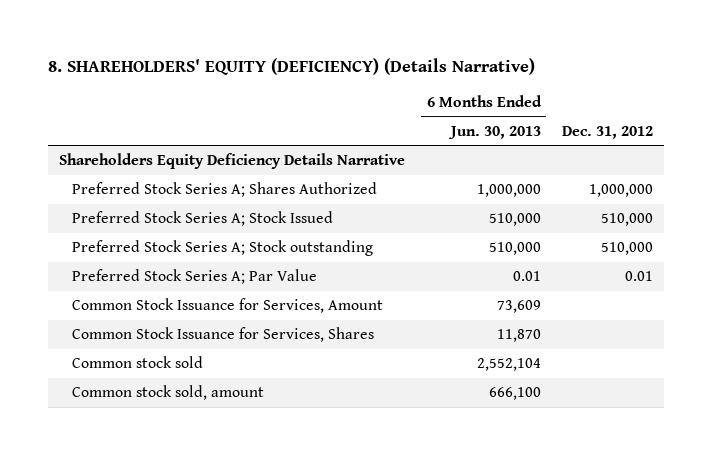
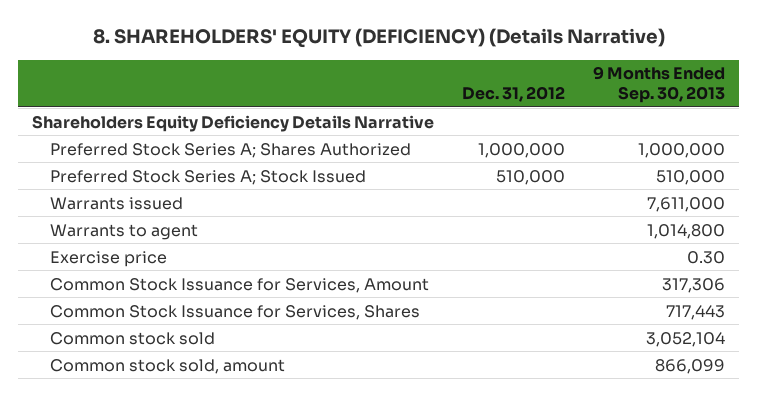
- | 6 Months Ended Jun. 30, 2013 | Dec. 31, 2012
+ | Dec. 31, 2012 | 9 Months Ended Sep. 30, 2013
- Preferred Stock Series A; Stock outstanding | 510,000 | 510,000
- Preferred Stock Series A; Par Value | 0.01 | 0.01
+ Warrants issued | | 7,611,000
+ Warrants to agent | | 1,014,800
+ Exercise price | | 0.30

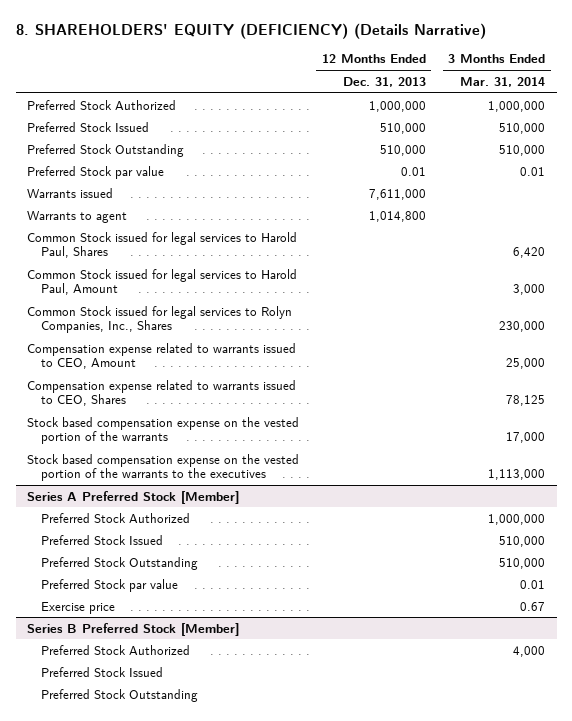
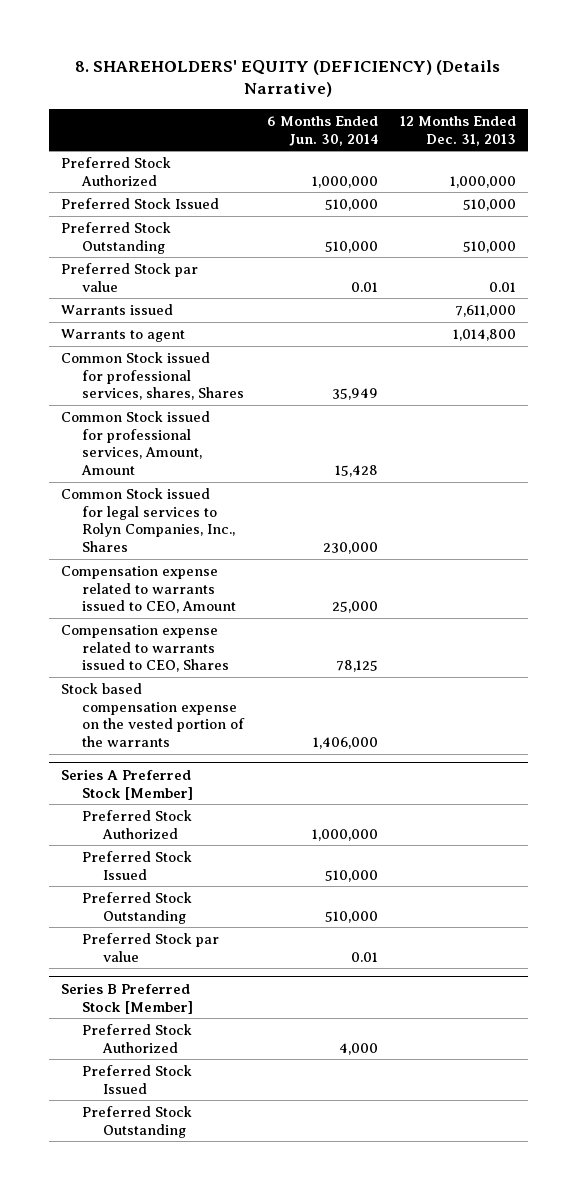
- | 12 Months Ended Dec. 31, 2013 | 3 Months Ended Mar. 31, 2014
+ | 6 Months Ended Jun. 30, 2014 | 12 Months Ended Dec. 31, 2013
- Common Stock issued for legal services to Harold Paul, Shares | | 6,420
- Common Stock issued for legal services to Harold Paul, Amount | | 3,000
+ Common Stock issued for professional services, shares, Shares | 35,949 |
+ Common Stock issued for professional services, Amount, Amount | 15,428 |
- Stock based compensation expense on the vested portion of the warrants to the executives | | 1,113,000
@ Series A Preferred Stock [Member]
- Exercise price | | 0.67

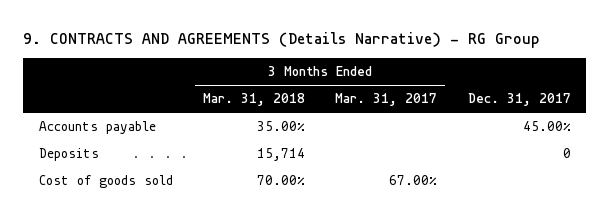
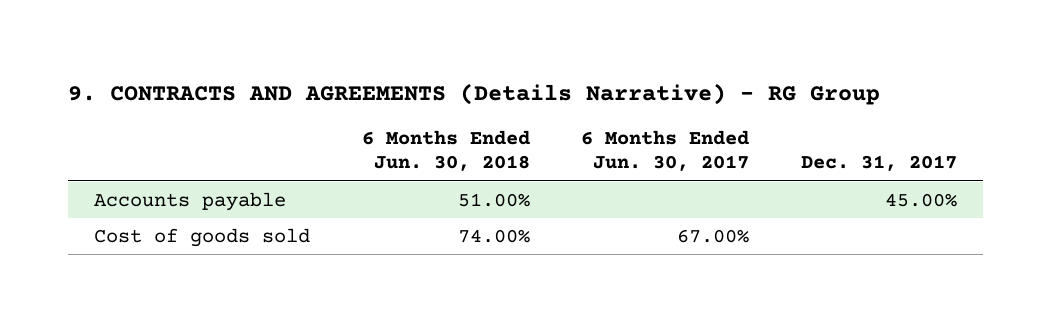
- | 3 Months Ended Mar. 31, 2018 | 3 Months Ended Mar. 31, 2017 | Dec. 31, 2017
+ | 6 Months Ended Jun. 30, 2018 | 6 Months Ended Jun. 30, 2017 | Dec. 31, 2017
- Deposits | 15,714 | | 0

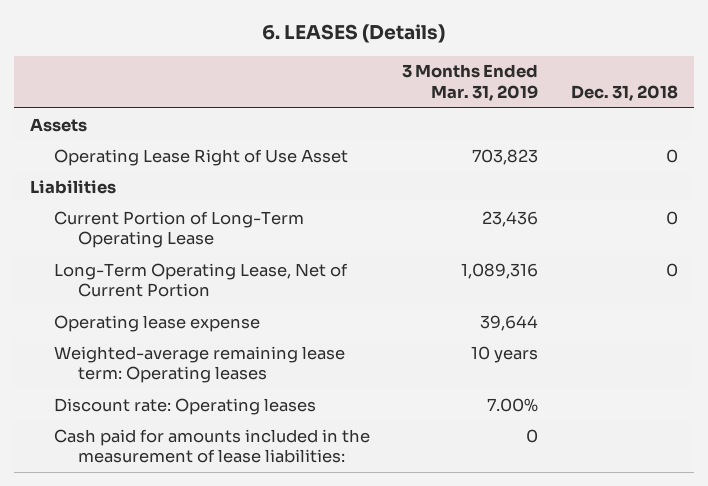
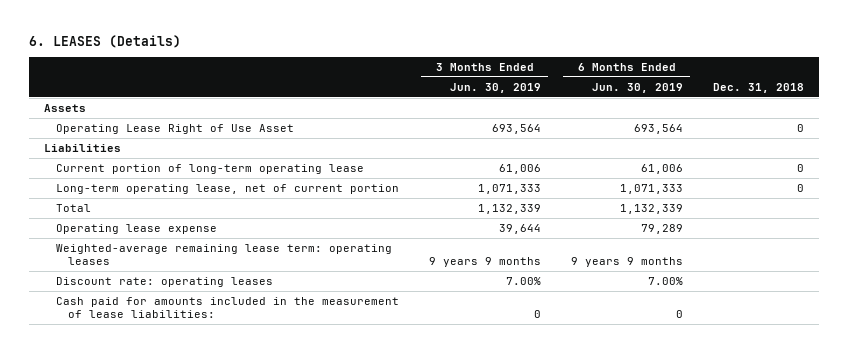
- | 3 Months Ended Mar. 31, 2019 | Dec. 31, 2018
+ | 3 Months Ended Jun. 30, 2019 | 6 Months Ended Jun. 30, 2019 | Dec. 31, 2018
- Current Portion of Long-Term Operating Lease | 23,436 | 0
- Long-Term Operating Lease, Net of Current Portion | 1,089,316 | 0
+ Current portion of long-term operating lease | 61,006 | 61,006 | 0
+ Long-term operating lease, net of current portion | 1,071,333 | 1,071,333 | 0
+ Total | 1,132,339 | 1,132,339 |
- Weighted-average remaining lease term: Operating leases | 10 years |
- Discount rate: Operating leases | 7.00% |
+ Weighted-average remaining lease term: operating leases | 9 years 9 months | 9 years 9 months |
+ Discount rate: operating leases | 7.00% | 7.00% |

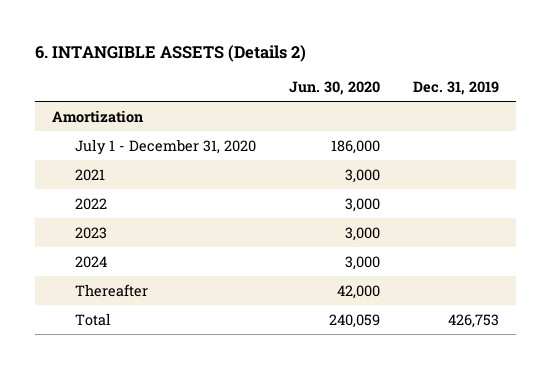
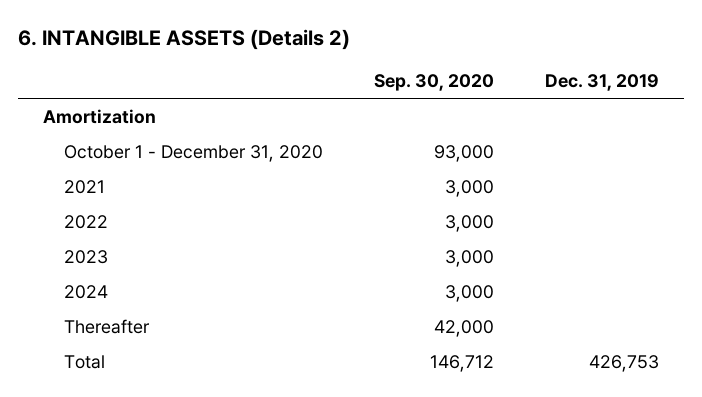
- | Jun. 30, 2020 | Dec. 31, 2019
+ | Sep. 30, 2020 | Dec. 31, 2019
- July 1 - December 31, 2020 | 186,000 |
+ October 1 - December 31, 2020 | 93,000 |

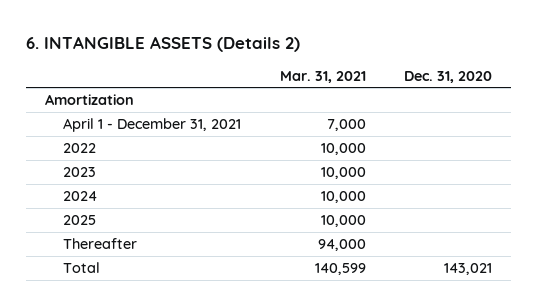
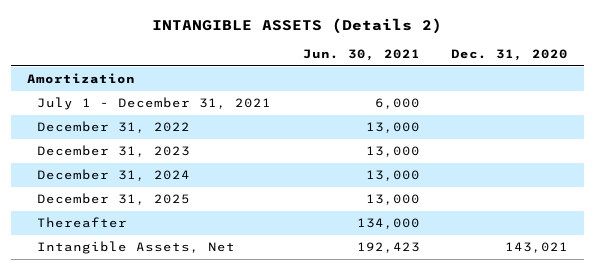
- 6. INTANGIBLE ASSETS (Details 2)
+ INTANGIBLE ASSETS (Details 2)
- | Mar. 31, 2021 | Dec. 31, 2020
+ | Jun. 30, 2021 | Dec. 31, 2020
- April 1 - December 31, 2021 | 7,000 |
- 2022 | 10,000 |
- 2023 | 10,000 |
- 2024 | 10,000 |
- 2025 | 10,000 |
+ July 1 - December 31, 2021 | 6,000 |
+ December 31, 2022 | 13,000 |
+ December 31, 2023 | 13,000 |
+ December 31, 2024 | 13,000 |
+ December 31, 2025 | 13,000 |
- Total | 140,599 | 143,021
+ Intangible Assets, Net | 192,423 | 143,021

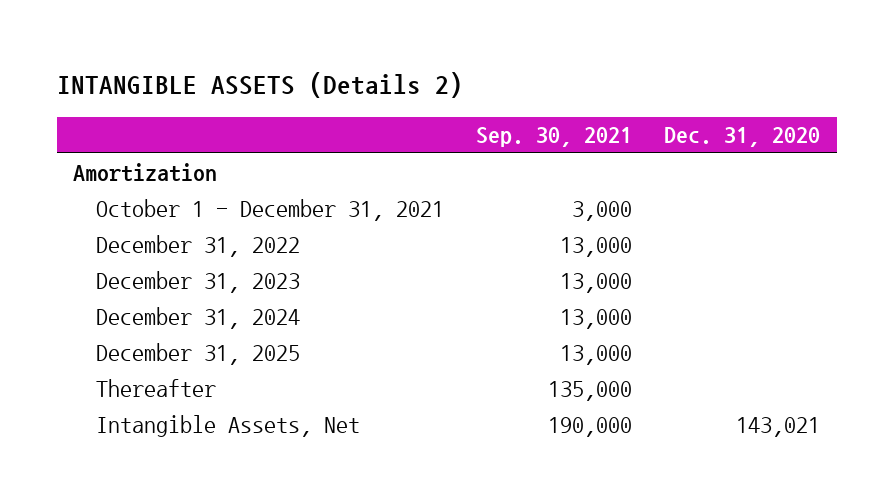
- | Jun. 30, 2021 | Dec. 31, 2020
+ | Sep. 30, 2021 | Dec. 31, 2020
- July 1 - December 31, 2021 | 6,000 |
+ October 1 - December 31, 2021 | 3,000 |

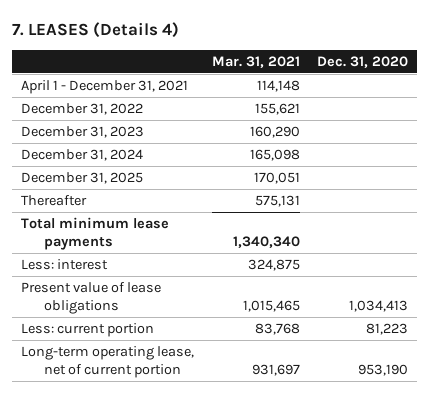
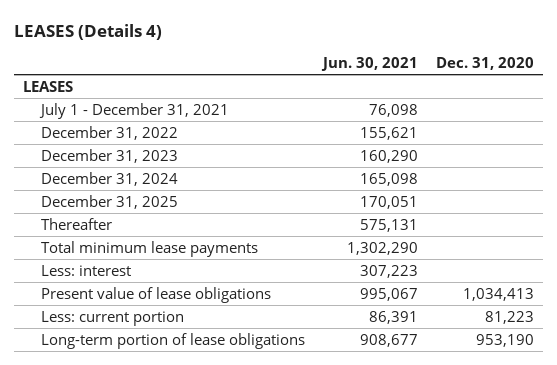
- 7. LEASES (Details 4)
+ LEASES (Details 4)
- | Mar. 31, 2021 | Dec. 31, 2020
+ | Jun. 30, 2021 | Dec. 31, 2020
- April 1 - December 31, 2021 | 114,148 |
+ LEASES
+ July 1 - December 31, 2021 | 76,098 |
- Long-term operating lease, net of current portion | 931,697 | 953,190
+ Long-term portion of lease obligations | 908,677 | 953,190

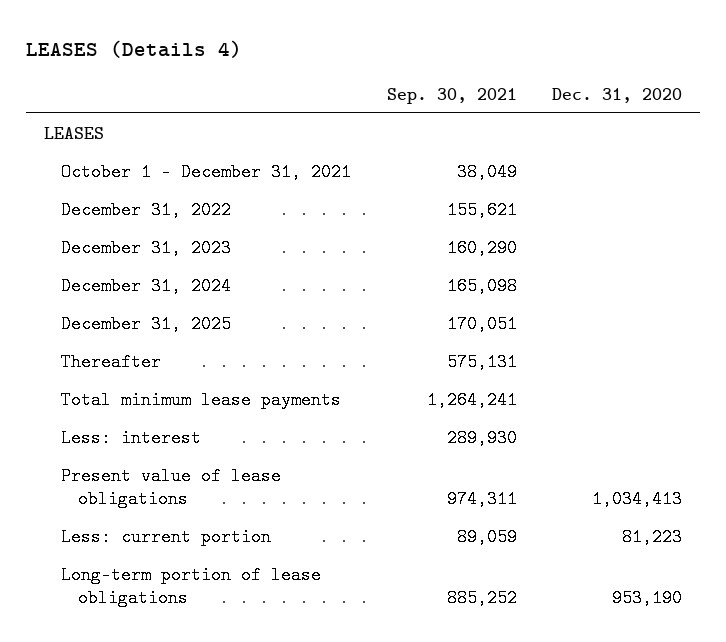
- | Jun. 30, 2021 | Dec. 31, 2020
+ | Sep. 30, 2021 | Dec. 31, 2020
- July 1 - December 31, 2021 | 76,098 |
+ October 1 - December 31, 2021 | 38,049 |

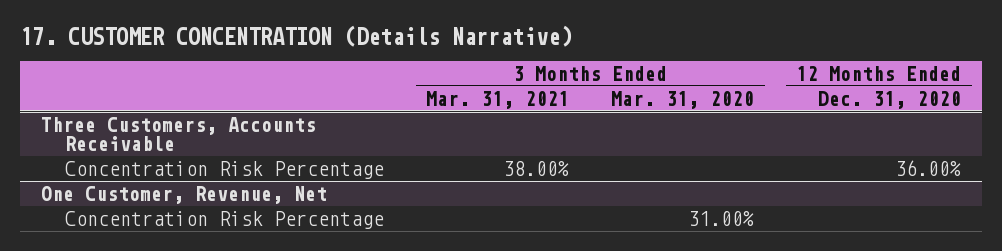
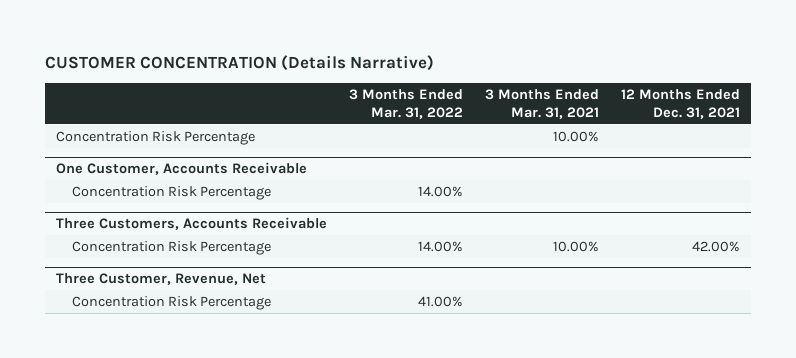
- 17. CUSTOMER CONCENTRATION (Details Narrative)
+ CUSTOMER CONCENTRATION (Details Narrative)
- | 3 Months Ended Mar. 31, 2021 | 3 Months Ended Mar. 31, 2020 | 12 Months Ended Dec. 31, 2020
+ | 3 Months Ended Mar. 31, 2022 | 3 Months Ended Mar. 31, 2021 | 12 Months Ended Dec. 31, 2021
+ Concentration Risk Percentage | | 10.00% |
+ One Customer, Accounts Receivable
+ Concentration Risk Percentage | 14.00% | |
@ Three Customers, Accounts Receivable
- Concentration Risk Percentage | 38.00% | | 36.00%
- One Customer, Revenue, Net
@ Three Customers, Accounts Receivable
+ Concentration Risk Percentage | 14.00% | 10.00% | 42.00%
+ Three Customer, Revenue, Net

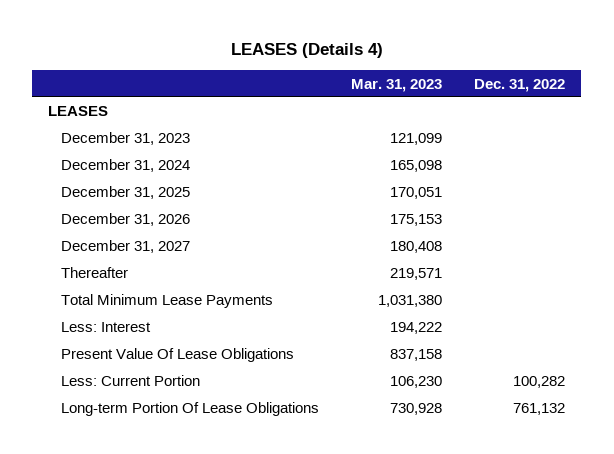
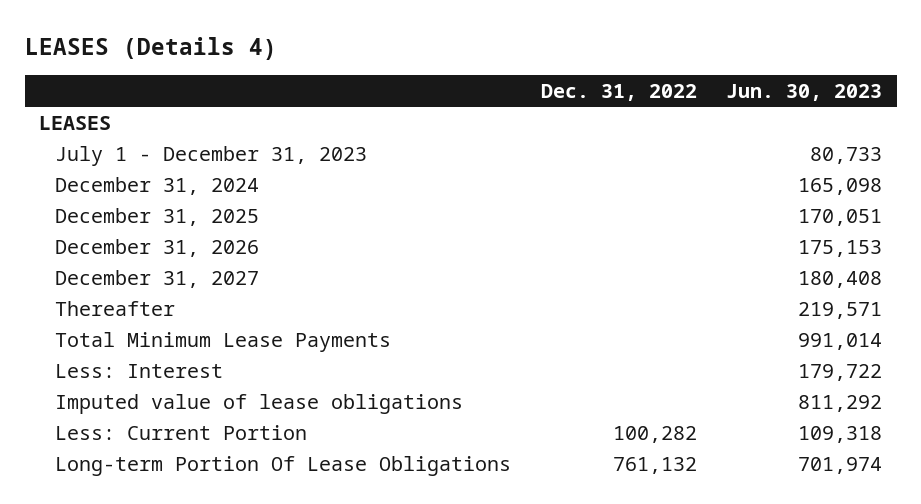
- | Mar. 31, 2023 | Dec. 31, 2022
+ | Dec. 31, 2022 | Jun. 30, 2023
- December 31, 2023 | 121,099 |
+ July 1 - December 31, 2023 | | 80,733
- Present Value Of Lease Obligations | 837,158 |
+ Imputed value of lease obligations | | 811,292

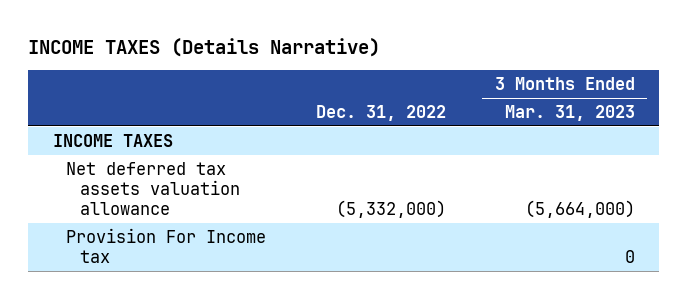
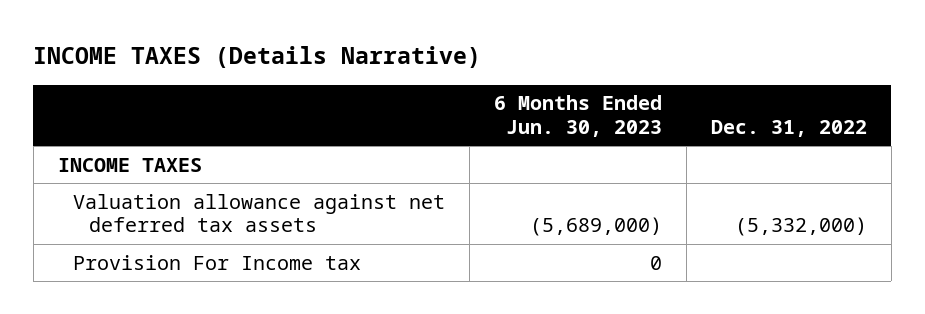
- | Dec. 31, 2022 | 3 Months Ended Mar. 31, 2023
+ | 6 Months Ended Jun. 30, 2023 | Dec. 31, 2022
- Net deferred tax assets valuation allowance | (5,332,000) | (5,664,000)
+ Valuation allowance against net deferred tax assets | (5,689,000) | (5,332,000)

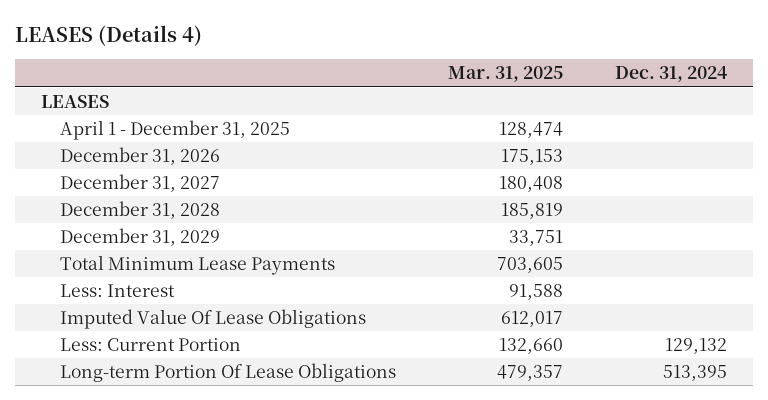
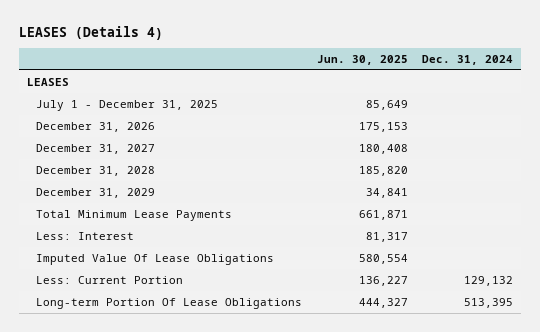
- | Mar. 31, 2025 | Dec. 31, 2024
+ | Jun. 30, 2025 | Dec. 31, 2024
- April 1 - December 31, 2025 | 128,474 |
+ July 1 - December 31, 2025 | 85,649 |

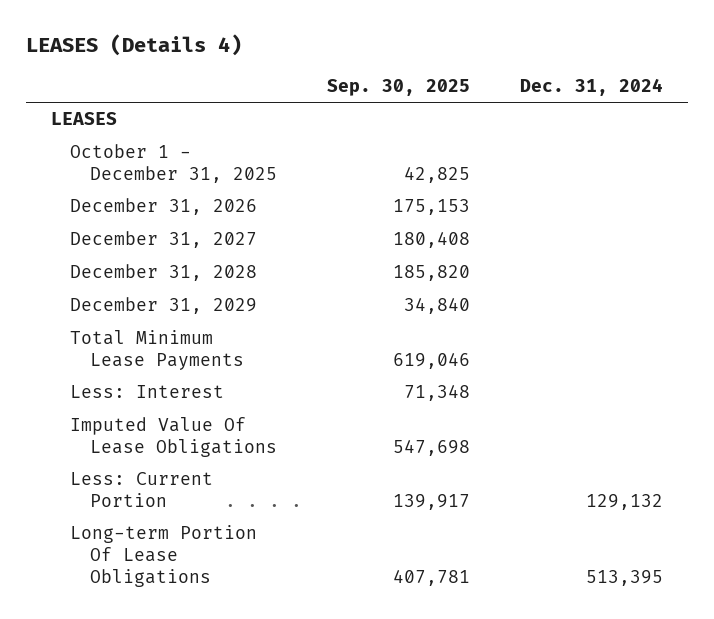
- | Jun. 30, 2025 | Dec. 31, 2024
+ | Sep. 30, 2025 | Dec. 31, 2024
- July 1 - December 31, 2025 | 85,649 |
+ October 1 - December 31, 2025 | 42,825 |

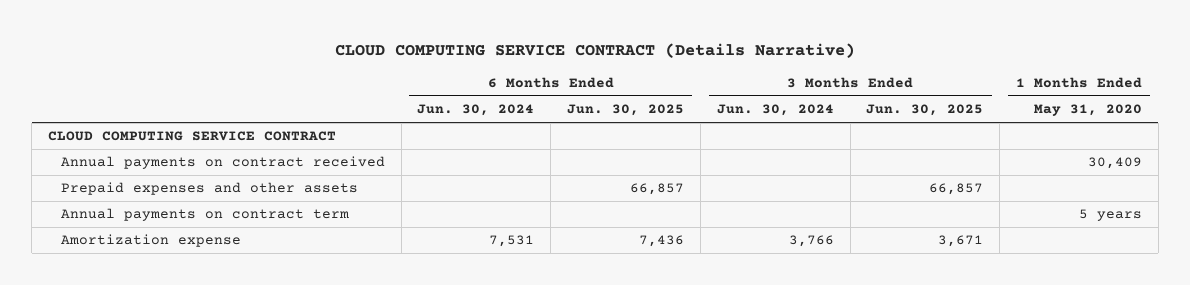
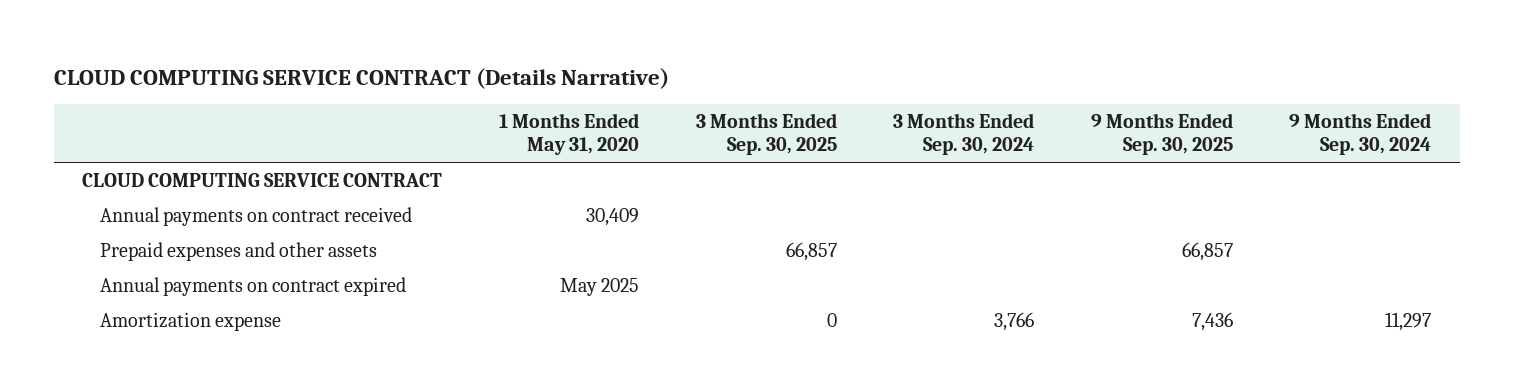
- | 6 Months Ended Jun. 30, 2024 | 6 Months Ended Jun. 30, 2025 | 3 Months Ended Jun. 30, 2024 | 3 Months Ended Jun. 30, 2025 | 1 Months Ended May 31, 2020
+ | 1 Months Ended May 31, 2020 | 3 Months Ended Sep. 30, 2025 | 3 Months Ended Sep. 30, 2024 | 9 Months Ended Sep. 30, 2025 | 9 Months Ended Sep. 30, 2024
- Annual payments on contract term | | | | | 5 years
+ Annual payments on contract expired | May 2025 | | | |

